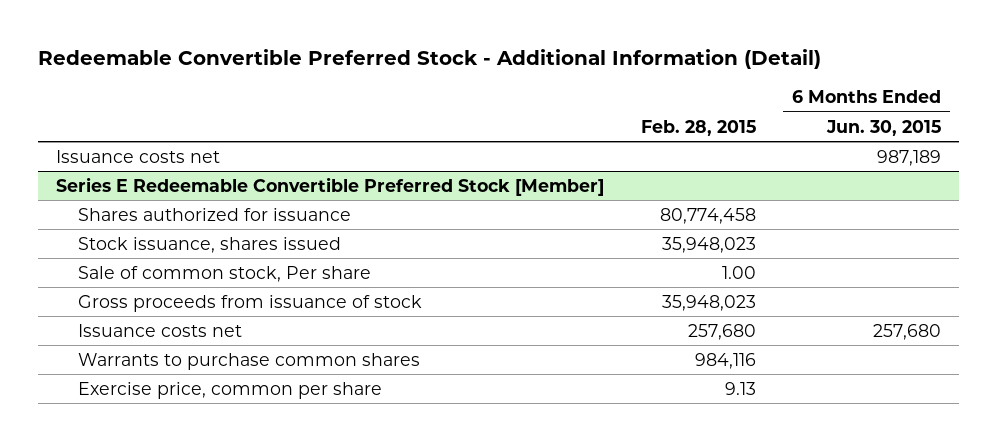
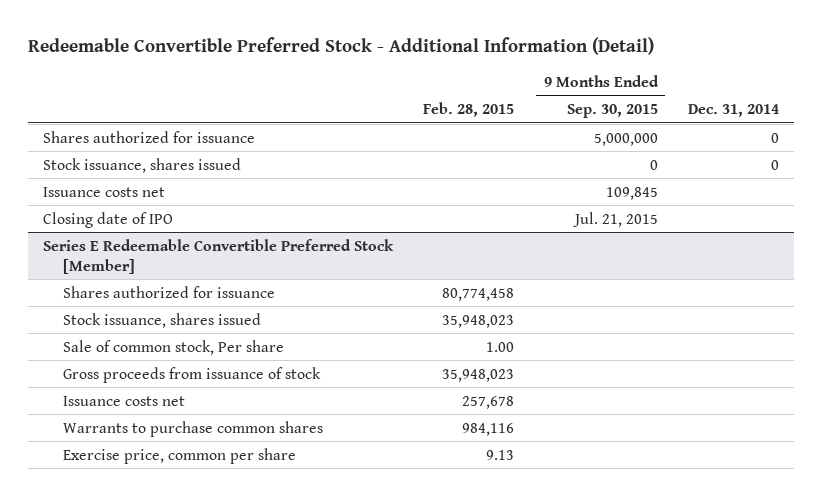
- | Feb. 28, 2015 | 6 Months Ended Jun. 30, 2015
+ | Feb. 28, 2015 | 9 Months Ended Sep. 30, 2015 | Dec. 31, 2014
+ Shares authorized for issuance | | 5,000,000 | 0
+ Stock issuance, shares issued | | 0 | 0
+ Closing date of IPO | | Jul. 21, 2015 |
@ Series E Redeemable Convertible Preferred Stock [Member]
- Issuance costs net | 257,680 | 257,680
+ Issuance costs net | 257,678 | |

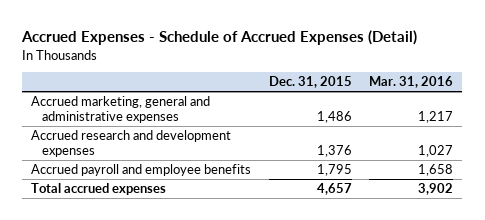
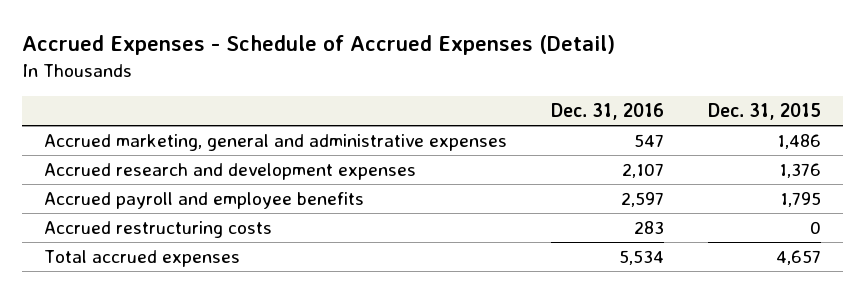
- | Dec. 31, 2015 | Mar. 31, 2016
+ | Dec. 31, 2016 | Dec. 31, 2015
+ Accrued restructuring costs | 283 | 0

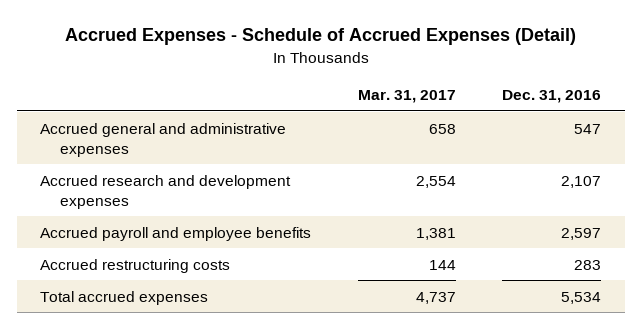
- | Dec. 31, 2016 | Dec. 31, 2015
+ | Mar. 31, 2017 | Dec. 31, 2016
- Accrued marketing, general and administrative expenses | 547 | 1,486
+ Accrued general and administrative expenses | 658 | 547

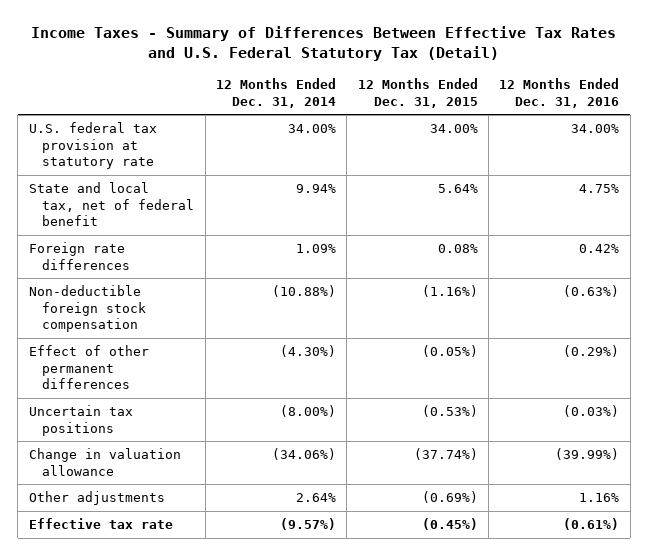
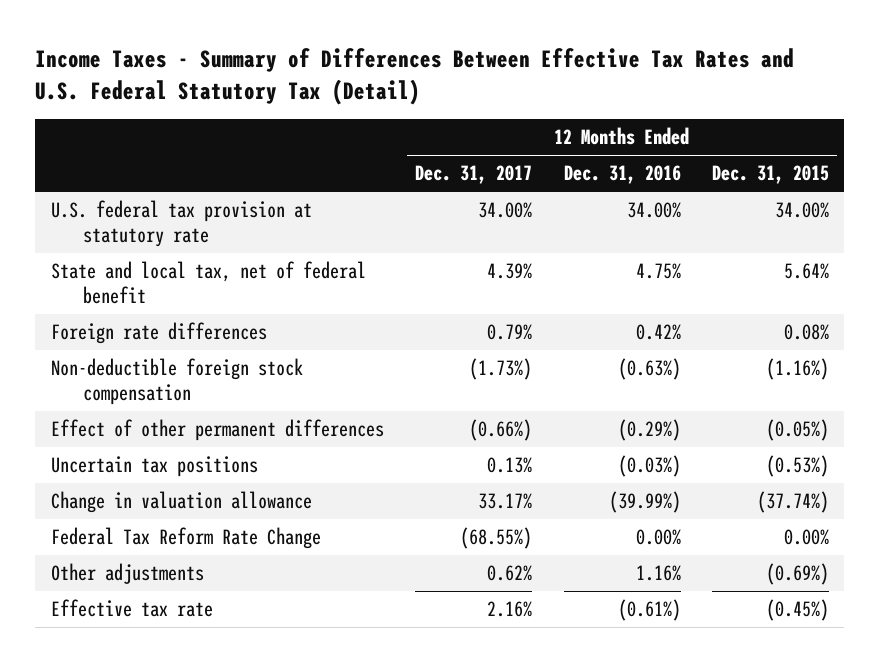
- | 12 Months Ended Dec. 31, 2014 | 12 Months Ended Dec. 31, 2015 | 12 Months Ended Dec. 31, 2016
+ | 12 Months Ended Dec. 31, 2017 | 12 Months Ended Dec. 31, 2016 | 12 Months Ended Dec. 31, 2015
+ Federal Tax Reform Rate Change | (68.55%) | 0.00% | 0.00%

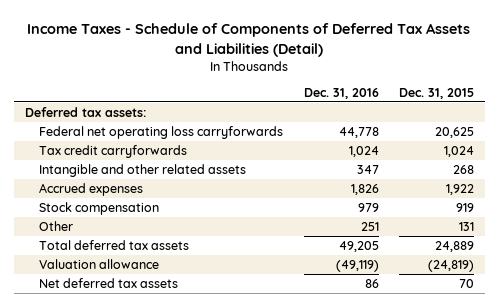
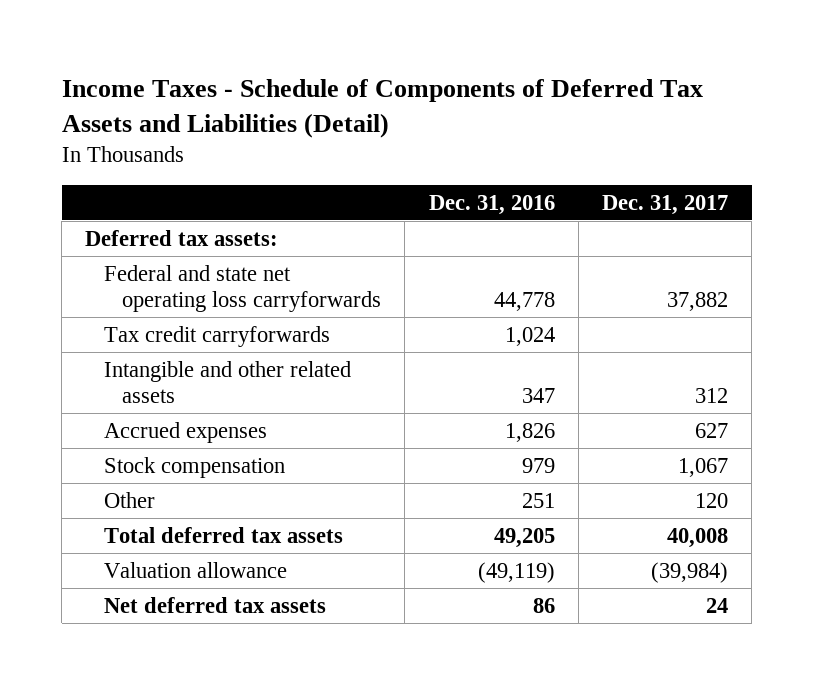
- | Dec. 31, 2016 | Dec. 31, 2015
+ | Dec. 31, 2016 | Dec. 31, 2017
- Federal net operating loss carryforwards | 44,778 | 20,625
+ Federal and state net operating loss carryforwards | 44,778 | 37,882

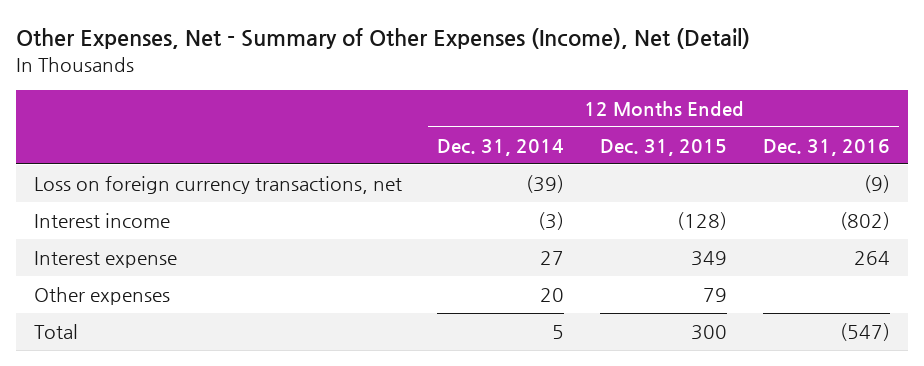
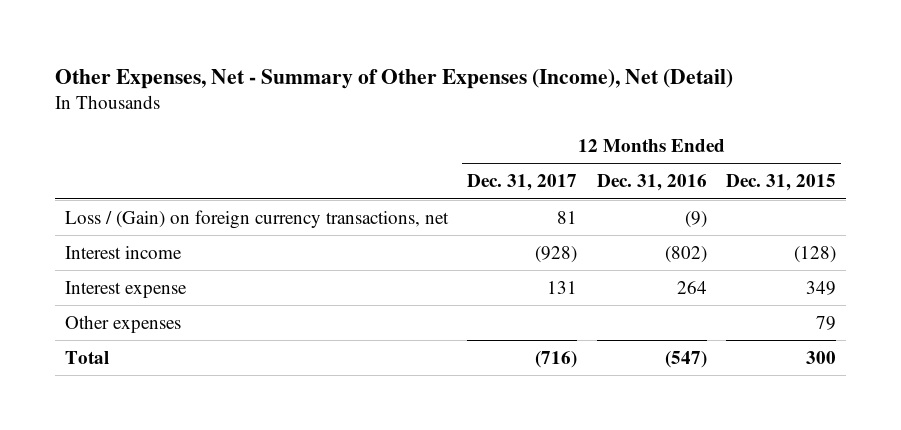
- | 12 Months Ended Dec. 31, 2014 | 12 Months Ended Dec. 31, 2015 | 12 Months Ended Dec. 31, 2016
+ | 12 Months Ended Dec. 31, 2017 | 12 Months Ended Dec. 31, 2016 | 12 Months Ended Dec. 31, 2015
- Loss on foreign currency transactions, net | (39) | | (9)
+ Loss / (Gain) on foreign currency transactions, net | 81 | (9) |

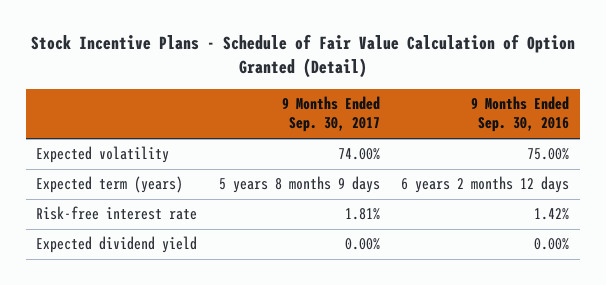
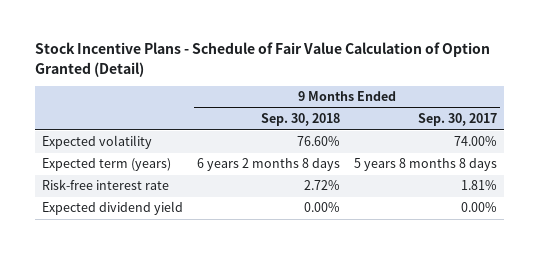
- | 9 Months Ended Sep. 30, 2017 | 9 Months Ended Sep. 30, 2016
+ | 9 Months Ended Sep. 30, 2018 | 9 Months Ended Sep. 30, 2017
- Expected term (years) | 5 years 8 months 9 days | 6 years 2 months 12 days
+ Expected term (years) | 6 years 2 months 8 days | 5 years 8 months 8 days

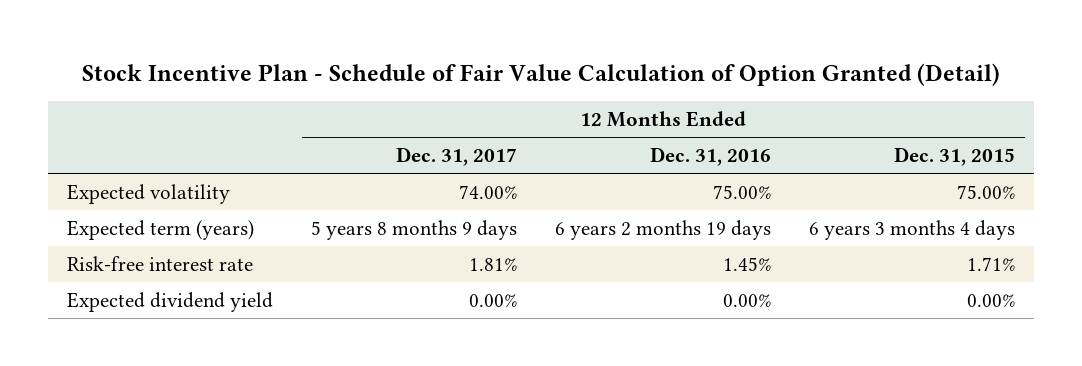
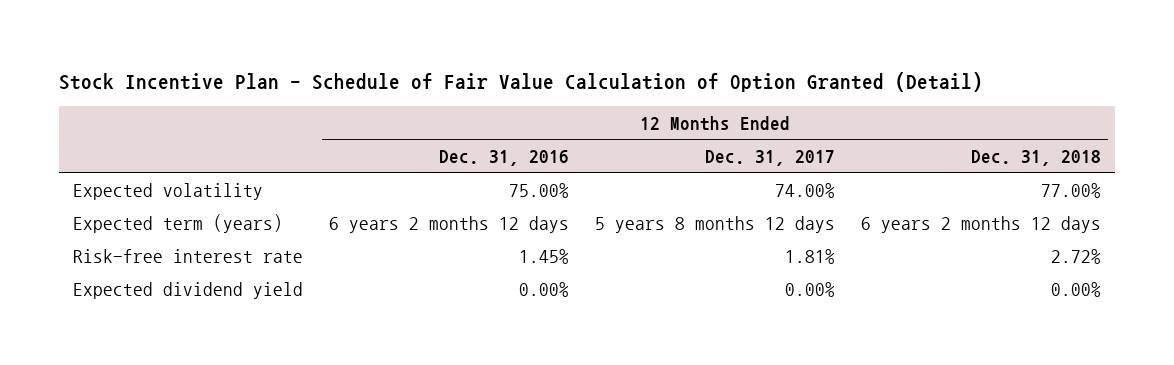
- | 12 Months Ended Dec. 31, 2017 | 12 Months Ended Dec. 31, 2016 | 12 Months Ended Dec. 31, 2015
+ | 12 Months Ended Dec. 31, 2016 | 12 Months Ended Dec. 31, 2017 | 12 Months Ended Dec. 31, 2018
- Expected term (years) | 5 years 8 months 9 days | 6 years 2 months 19 days | 6 years 3 months 4 days
+ Expected term (years) | 6 years 2 months 12 days | 5 years 8 months 12 days | 6 years 2 months 12 days

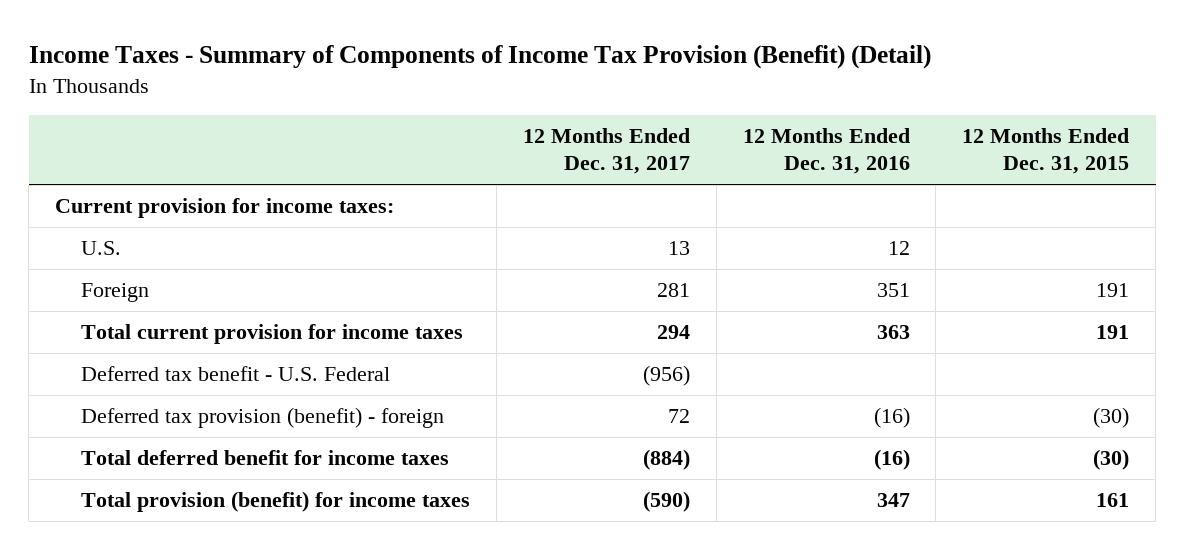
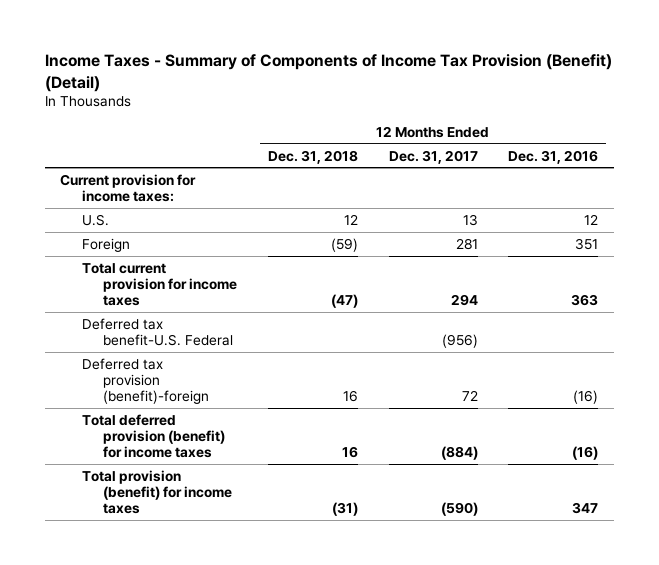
- | 12 Months Ended Dec. 31, 2017 | 12 Months Ended Dec. 31, 2016 | 12 Months Ended Dec. 31, 2015
+ | 12 Months Ended Dec. 31, 2018 | 12 Months Ended Dec. 31, 2017 | 12 Months Ended Dec. 31, 2016
- Deferred tax benefit - U.S. Federal | (956) | |
- Deferred tax provision (benefit) - foreign | 72 | (16) | (30)
- Total deferred benefit for income taxes | (884) | (16) | (30)
+ Deferred tax benefit-U.S. Federal | | (956) |
+ Deferred tax provision (benefit)-foreign | 16 | 72 | (16)
+ Total deferred provision (benefit) for income taxes | 16 | (884) | (16)

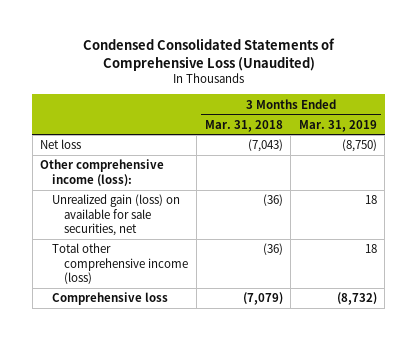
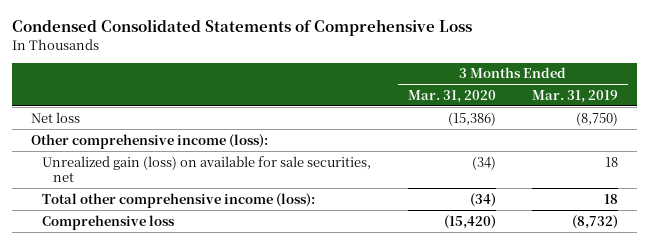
- Condensed Consolidated Statements of Comprehensive Loss (Unaudited)
+ Condensed Consolidated Statements of Comprehensive Loss
- | 3 Months Ended Mar. 31, 2018 | 3 Months Ended Mar. 31, 2019
+ | 3 Months Ended Mar. 31, 2020 | 3 Months Ended Mar. 31, 2019
- Total other comprehensive income (loss) | (36) | 18
+ Total other comprehensive income (loss): | (34) | 18

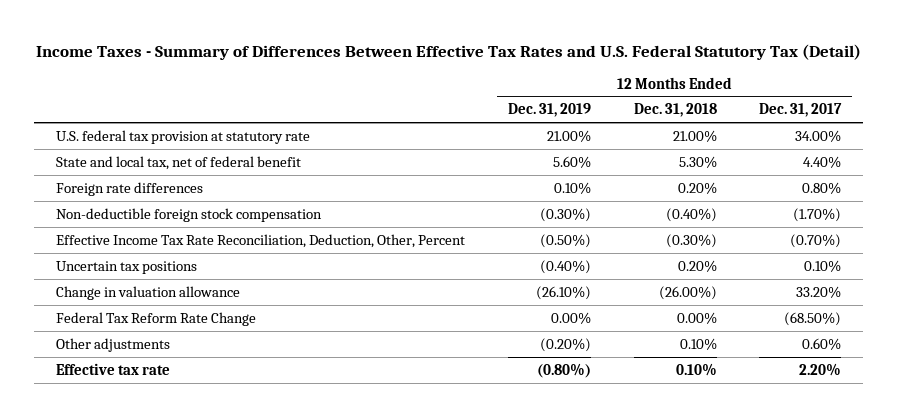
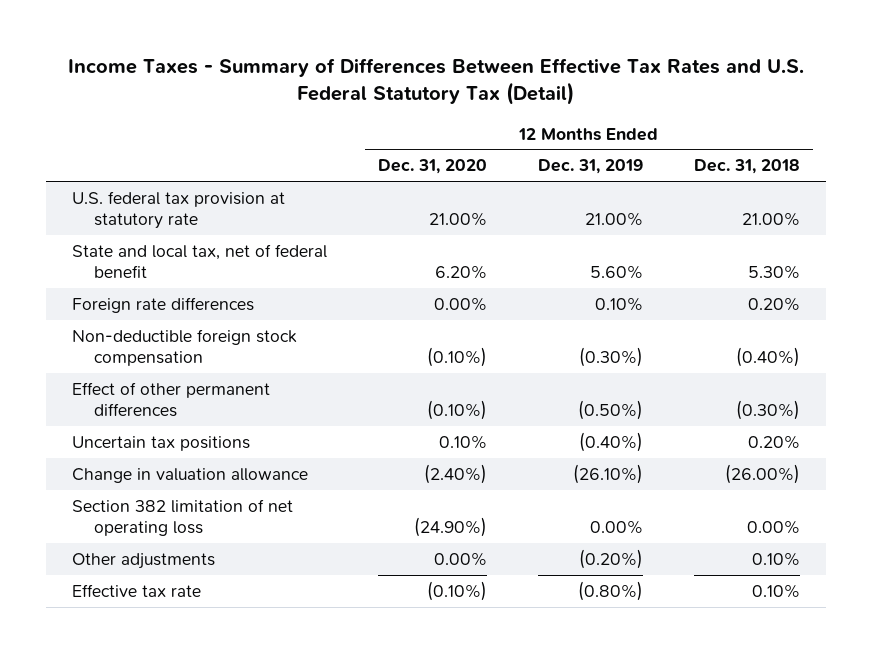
- | 12 Months Ended Dec. 31, 2019 | 12 Months Ended Dec. 31, 2018 | 12 Months Ended Dec. 31, 2017
+ | 12 Months Ended Dec. 31, 2020 | 12 Months Ended Dec. 31, 2019 | 12 Months Ended Dec. 31, 2018
- Effective Income Tax Rate Reconciliation, Deduction, Other, Percent | (0.50%) | (0.30%) | (0.70%)
+ Effect of other permanent differences | (0.10%) | (0.50%) | (0.30%)
- Federal Tax Reform Rate Change | 0.00% | 0.00% | (68.50%)
+ Section 382 limitation of net operating loss | (24.90%) | 0.00% | 0.00%

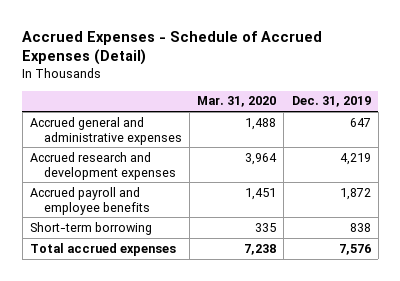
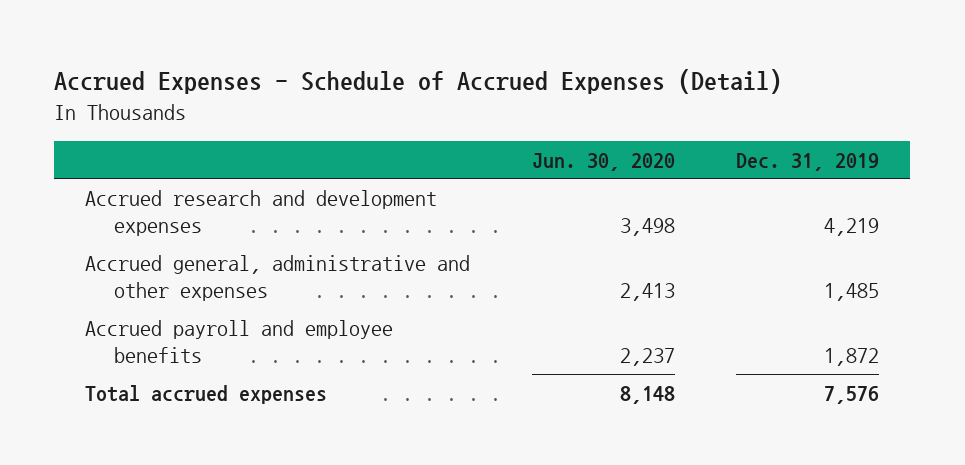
- | Mar. 31, 2020 | Dec. 31, 2019
+ | Jun. 30, 2020 | Dec. 31, 2019
- Accrued general and administrative expenses | 1,488 | 647
+ Accrued general, administrative and other expenses | 2,413 | 1,485
- Short-term borrowing | 335 | 838

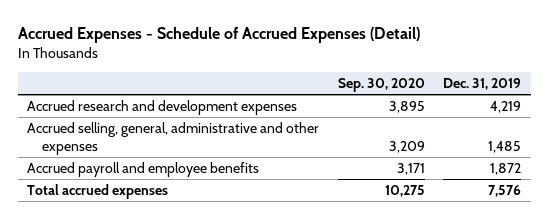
- | Jun. 30, 2020 | Dec. 31, 2019
+ | Sep. 30, 2020 | Dec. 31, 2019
- Accrued general, administrative and other expenses | 2,413 | 1,485
+ Accrued selling, general, administrative and other expenses | 3,209 | 1,485

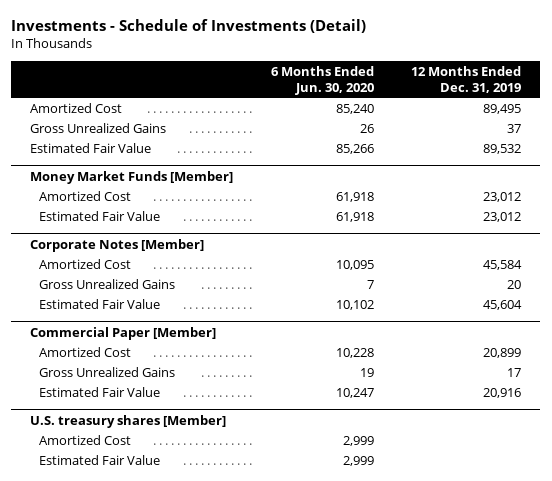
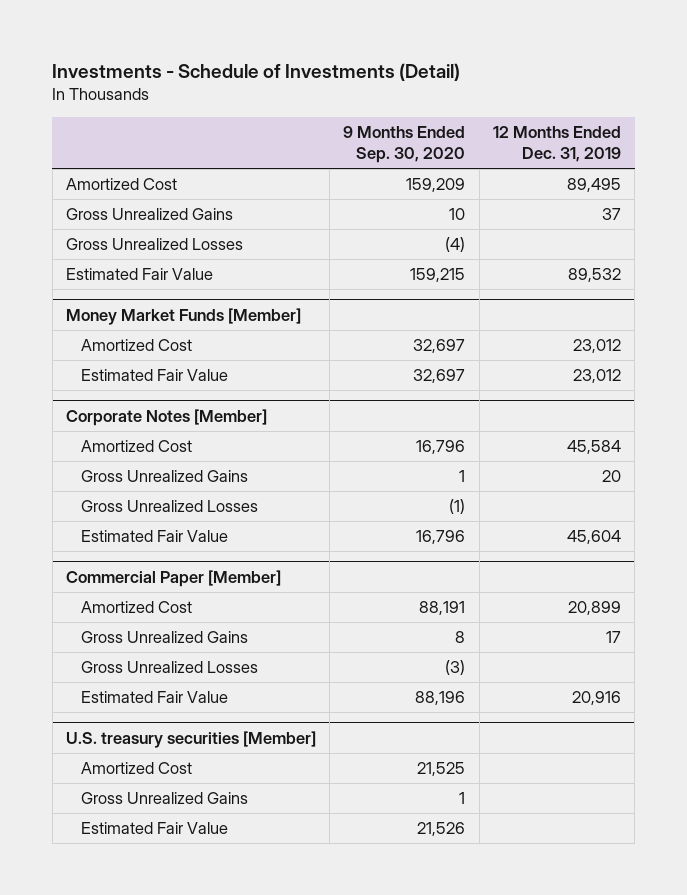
- | 6 Months Ended Jun. 30, 2020 | 12 Months Ended Dec. 31, 2019
+ | 9 Months Ended Sep. 30, 2020 | 12 Months Ended Dec. 31, 2019
+ Gross Unrealized Losses | (4) |
@ Corporate Notes [Member]
+ Gross Unrealized Losses | (1) |
@ Commercial Paper [Member]
+ Gross Unrealized Losses | (3) |
- U.S. treasury shares [Member]
+ U.S. treasury securities [Member]
+ Gross Unrealized Gains | 1 |

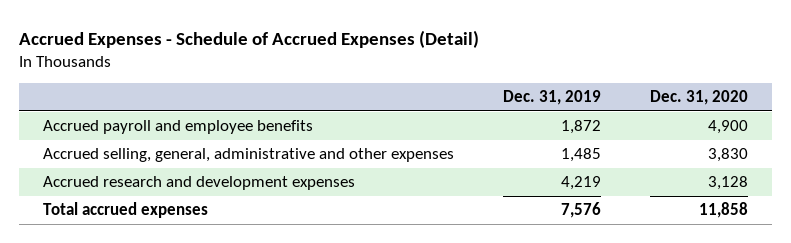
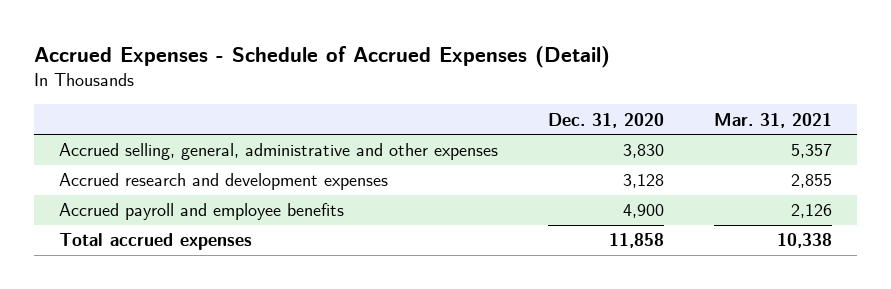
- | Dec. 31, 2019 | Dec. 31, 2020
+ | Dec. 31, 2020 | Mar. 31, 2021
moved down: Accrued payroll and employee benefits | 4,900 | 2,126

